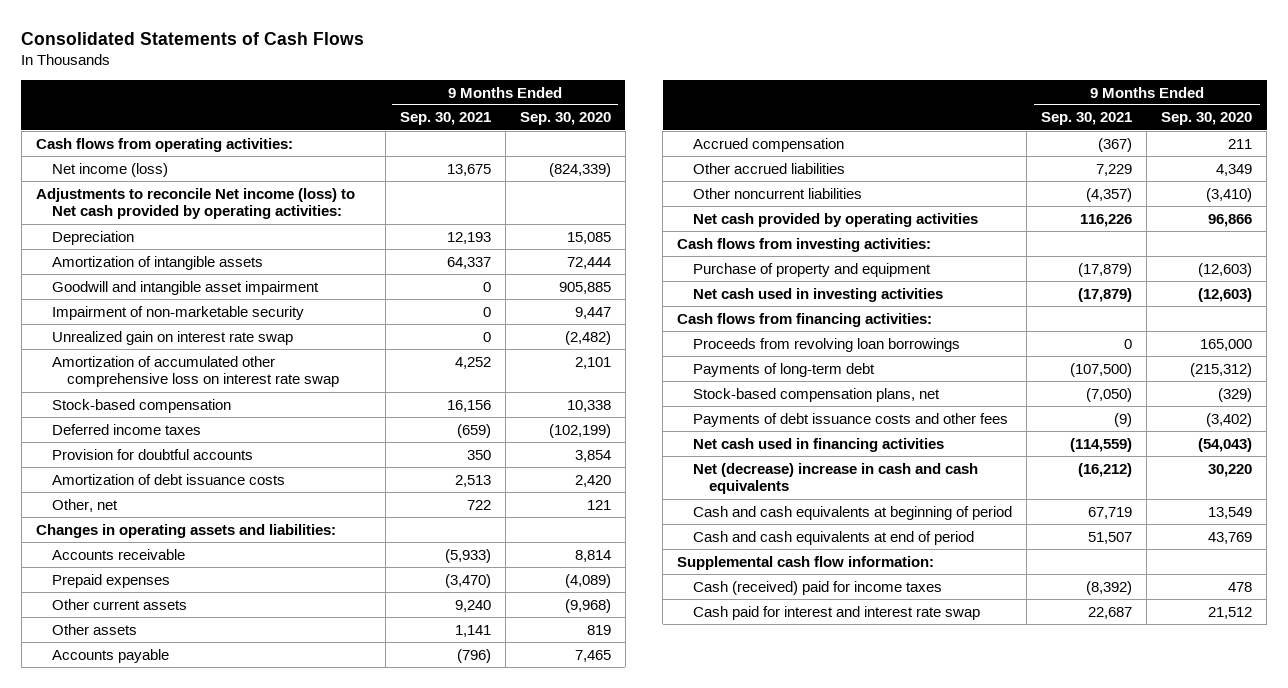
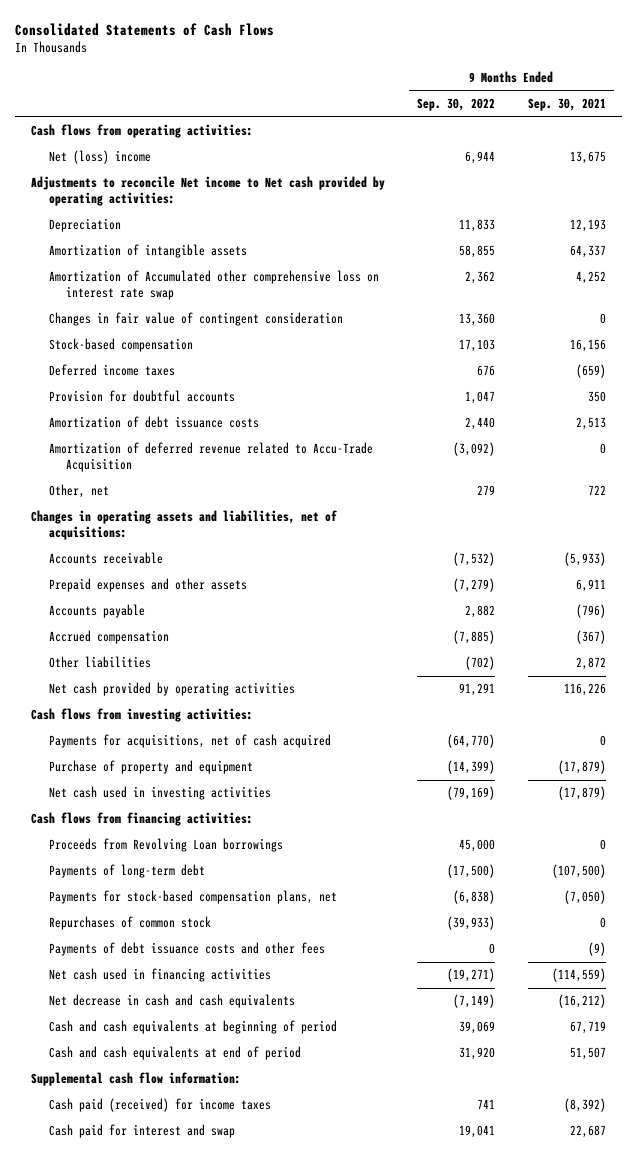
- | 9 Months Ended Sep. 30, 2021 | 9 Months Ended Sep. 30, 2020
+ | 9 Months Ended Sep. 30, 2022 | 9 Months Ended Sep. 30, 2021
- Net income (loss) | 13,675 | (824,339)
- Adjustments to reconcile Net income (loss) to Net cash provided by operating activities:
+ Net (loss) income | 6,944 | 13,675
+ Adjustments to reconcile Net income to Net cash provided by operating activities:
- Goodwill and intangible asset impairment | 0 | 905,885
- Impairment of non-marketable security | 0 | 9,447
- Unrealized gain on interest rate swap | 0 | (2,482)
- Amortization of accumulated other comprehensive loss on interest rate swap | 4,252 | 2,101
+ Amortization of Accumulated other comprehensive loss on interest rate swap | 2,362 | 4,252
+ Changes in fair value of contingent consideration | 13,360 | 0
+ Amortization of deferred revenue related to Accu-Trade Acquisition | (3,092) | 0
- Changes in operating assets and liabilities:
+ Changes in operating assets and liabilities, net of acquisitions:
- Prepaid expenses | (3,470) | (4,089)
- Other current assets | 9,240 | (9,968)
- Other assets | 1,141 | 819
+ Prepaid expenses and other assets | (7,279) | 6,911
- Other accrued liabilities | 7,229 | 4,349
- Other noncurrent liabilities | (4,357) | (3,410)
+ Other liabilities | (702) | 2,872
+ Payments for acquisitions, net of cash acquired | (64,770) | 0
- Proceeds from revolving loan borrowings | 0 | 165,000
+ Proceeds from Revolving Loan borrowings | 45,000 | 0
- Stock-based compensation plans, net | (7,050) | (329)
+ Payments for stock-based compensation plans, net | (6,838) | (7,050)
+ Repurchases of common stock | (39,933) | 0
- Net (decrease) increase in cash and cash equivalents | (16,212) | 30,220
+ Net decrease in cash and cash equivalents | (7,149) | (16,212)
- Cash (received) paid for income taxes | (8,392) | 478
- Cash paid for interest and interest rate swap | 22,687 | 21,512
+ Cash paid (received) for income taxes | 741 | (8,392)
+ Cash paid for interest and swap | 19,041 | 22,687

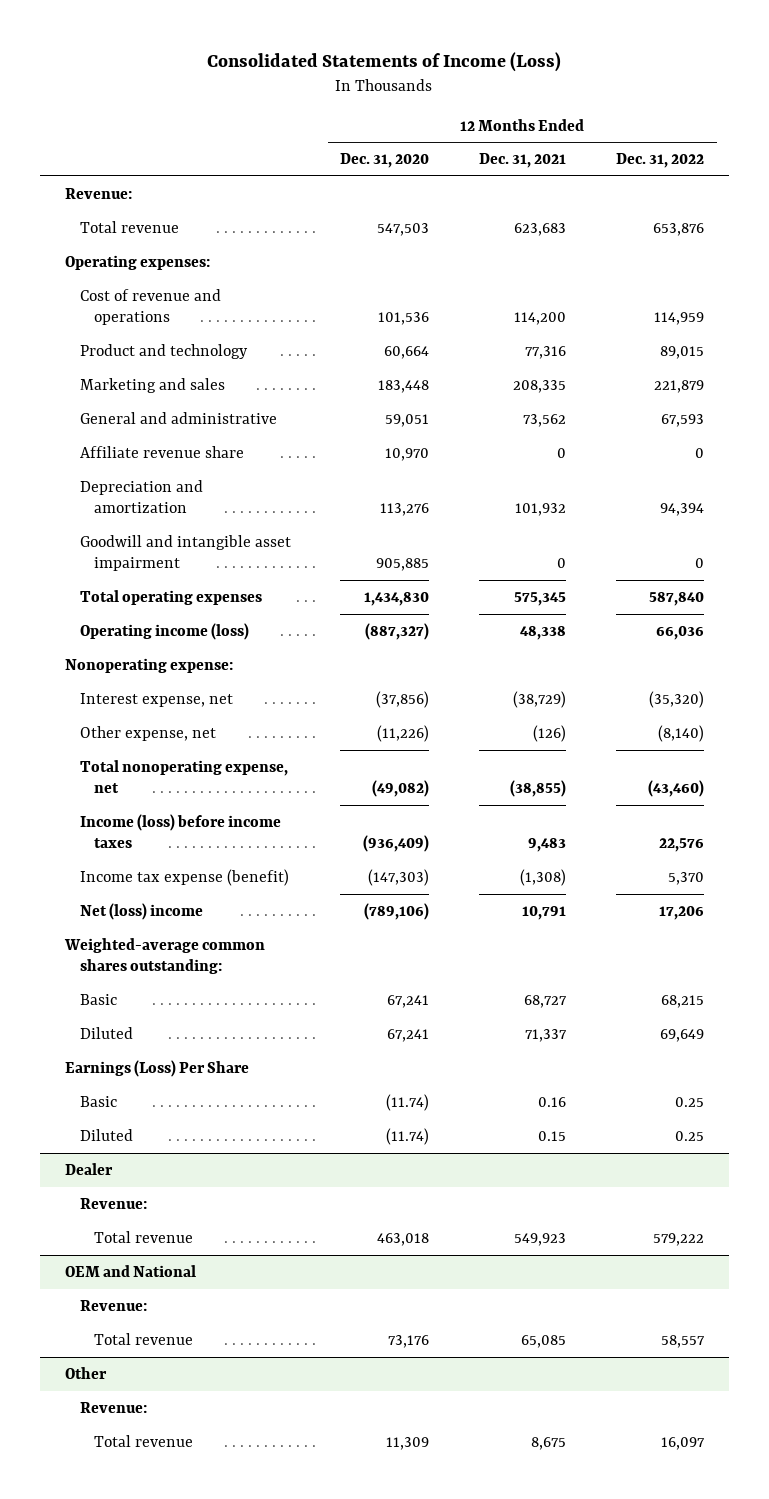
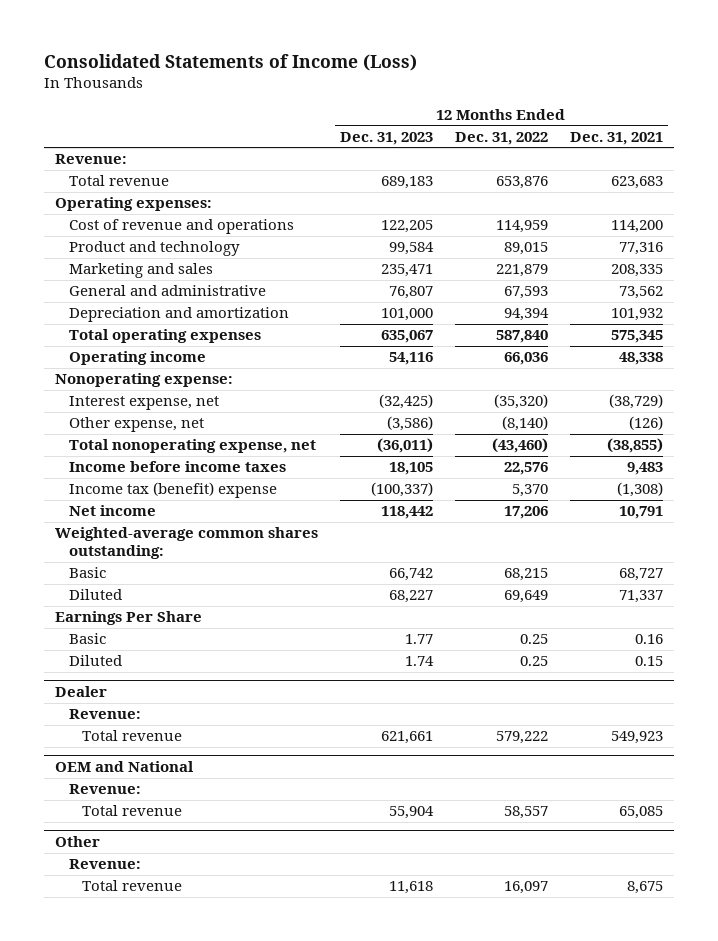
- | 12 Months Ended Dec. 31, 2020 | 12 Months Ended Dec. 31, 2021 | 12 Months Ended Dec. 31, 2022
+ | 12 Months Ended Dec. 31, 2023 | 12 Months Ended Dec. 31, 2022 | 12 Months Ended Dec. 31, 2021
- Affiliate revenue share | 10,970 | 0 | 0
- Goodwill and intangible asset impairment | 905,885 | 0 | 0
- Operating income (loss) | (887,327) | 48,338 | 66,036
+ Operating income | 54,116 | 66,036 | 48,338
- Income (loss) before income taxes | (936,409) | 9,483 | 22,576
- Income tax expense (benefit) | (147,303) | (1,308) | 5,370
- Net (loss) income | (789,106) | 10,791 | 17,206
+ Income before income taxes | 18,105 | 22,576 | 9,483
+ Income tax (benefit) expense | (100,337) | 5,370 | (1,308)
+ Net income | 118,442 | 17,206 | 10,791
- Earnings (Loss) Per Share
+ Earnings Per Share

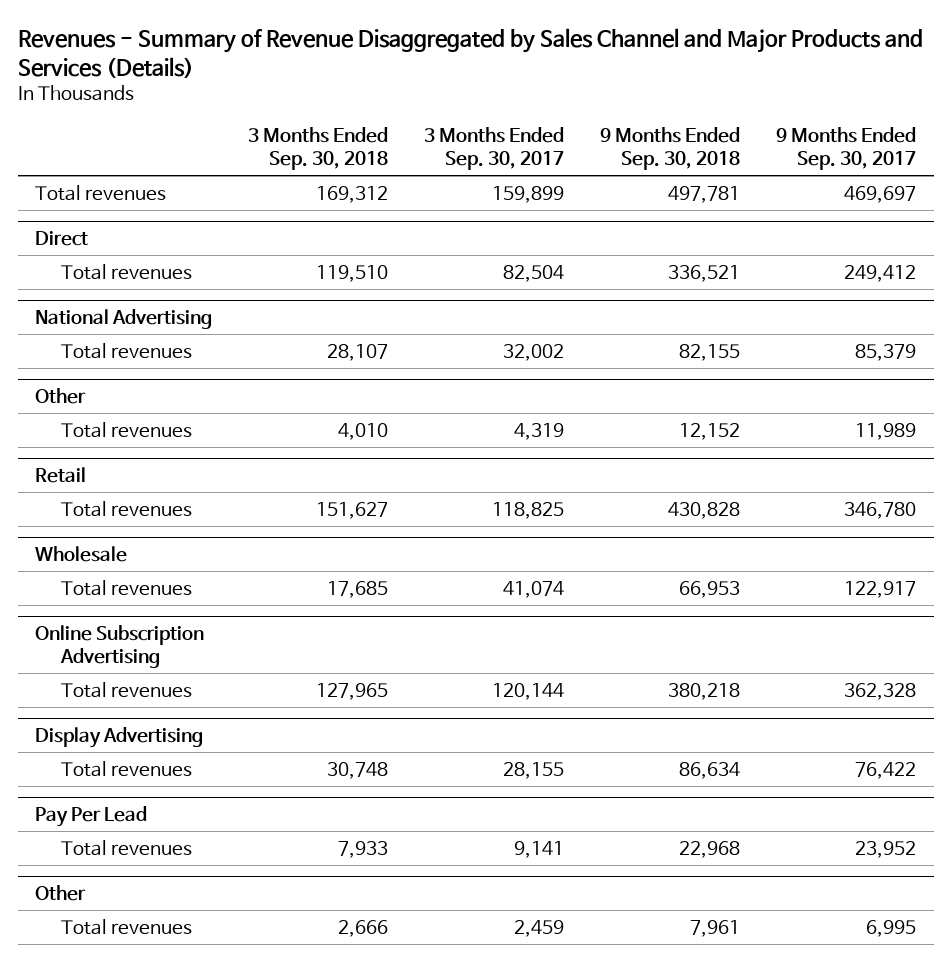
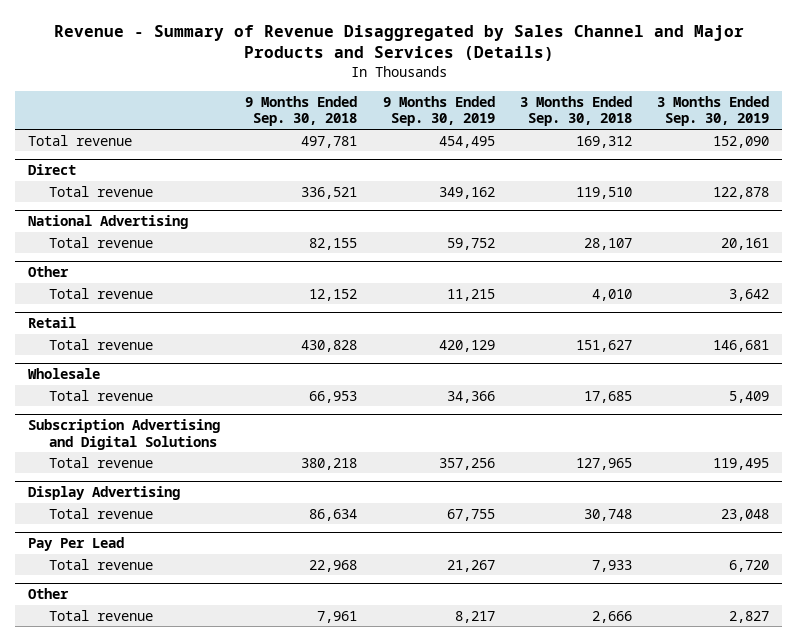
- Revenues - Summary of Revenue Disaggregated by Sales Channel and Major Products and Services (Details)
+ Revenue - Summary of Revenue Disaggregated by Sales Channel and Major Products and Services (Details)
- | 3 Months Ended Sep. 30, 2018 | 3 Months Ended Sep. 30, 2017 | 9 Months Ended Sep. 30, 2018 | 9 Months Ended Sep. 30, 2017
+ | 9 Months Ended Sep. 30, 2018 | 9 Months Ended Sep. 30, 2019 | 3 Months Ended Sep. 30, 2018 | 3 Months Ended Sep. 30, 2019
- Total revenues | 169,312 | 159,899 | 497,781 | 469,697
+ Total revenue | 497,781 | 454,495 | 169,312 | 152,090
@ Direct
- Total revenues | 119,510 | 82,504 | 336,521 | 249,412
+ Total revenue | 336,521 | 349,162 | 119,510 | 122,878
@ National Advertising
- Total revenues | 28,107 | 32,002 | 82,155 | 85,379
+ Total revenue | 82,155 | 59,752 | 28,107 | 20,161
@ Other
- Total revenues | 4,010 | 4,319 | 12,152 | 11,989
+ Total revenue | 12,152 | 11,215 | 4,010 | 3,642
@ Retail
- Total revenues | 151,627 | 118,825 | 430,828 | 346,780
+ Total revenue | 430,828 | 420,129 | 151,627 | 146,681
@ Wholesale
- Total revenues | 17,685 | 41,074 | 66,953 | 122,917
- Online Subscription Advertising
- Total revenues | 127,965 | 120,144 | 380,218 | 362,328
@ Wholesale
+ Total revenue | 66,953 | 34,366 | 17,685 | 5,409
+ Subscription Advertising and Digital Solutions
+ Total revenue | 380,218 | 357,256 | 127,965 | 119,495
@ Display Advertising
- Total revenues | 30,748 | 28,155 | 86,634 | 76,422
+ Total revenue | 86,634 | 67,755 | 30,748 | 23,048
@ Pay Per Lead
- Total revenues | 7,933 | 9,141 | 22,968 | 23,952
+ Total revenue | 22,968 | 21,267 | 7,933 | 6,720
@ Other
- Total revenues | 2,666 | 2,459 | 7,961 | 6,995
+ Total revenue | 7,961 | 8,217 | 2,666 | 2,827

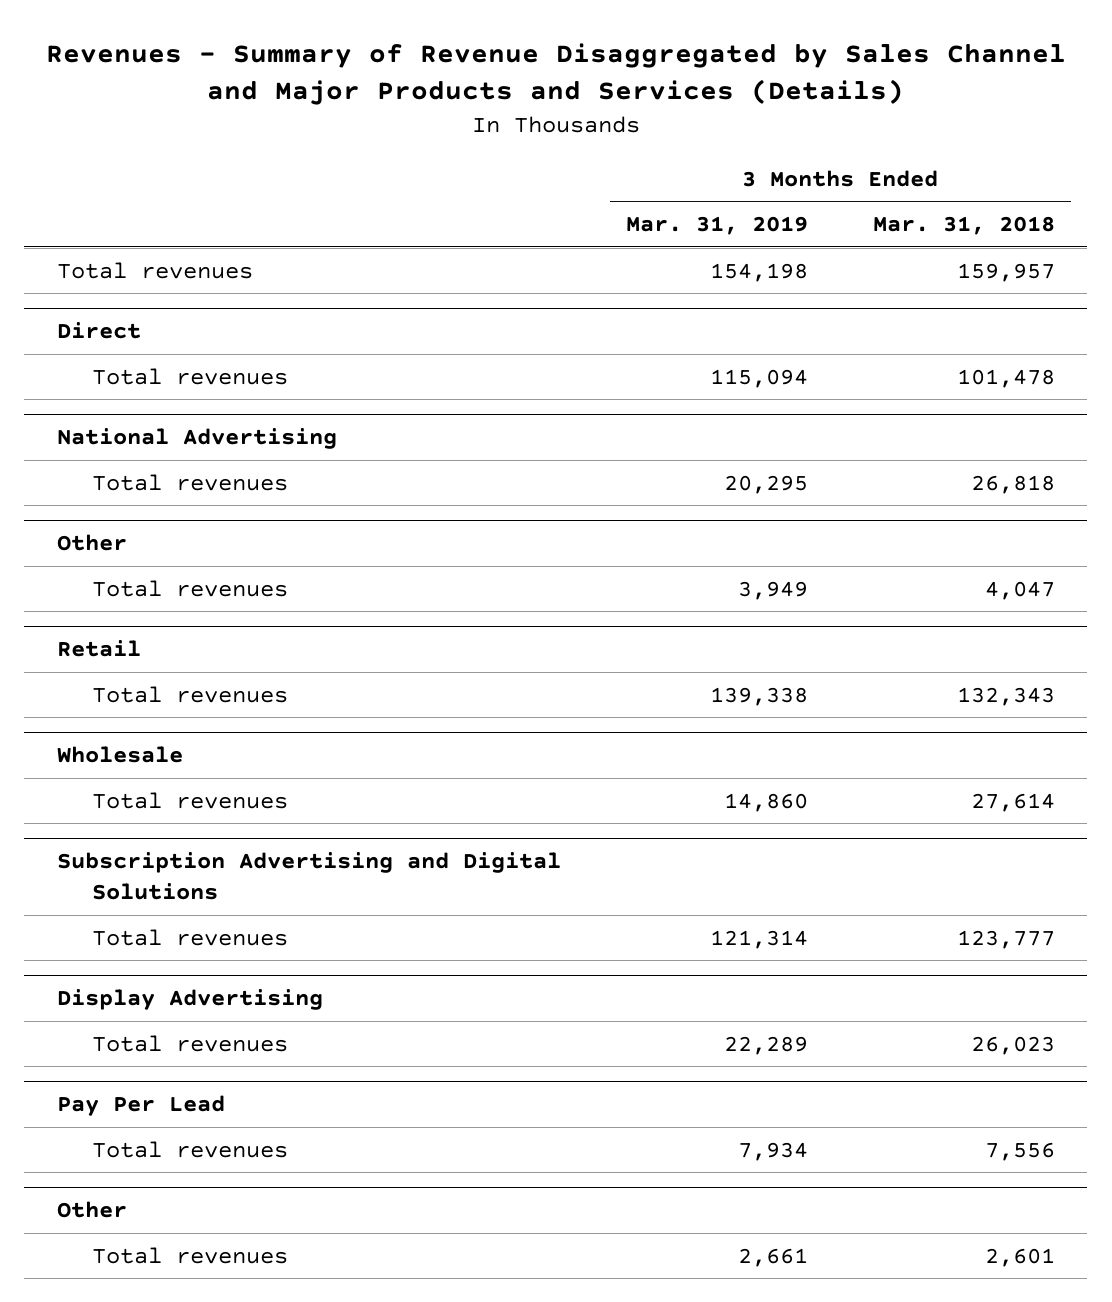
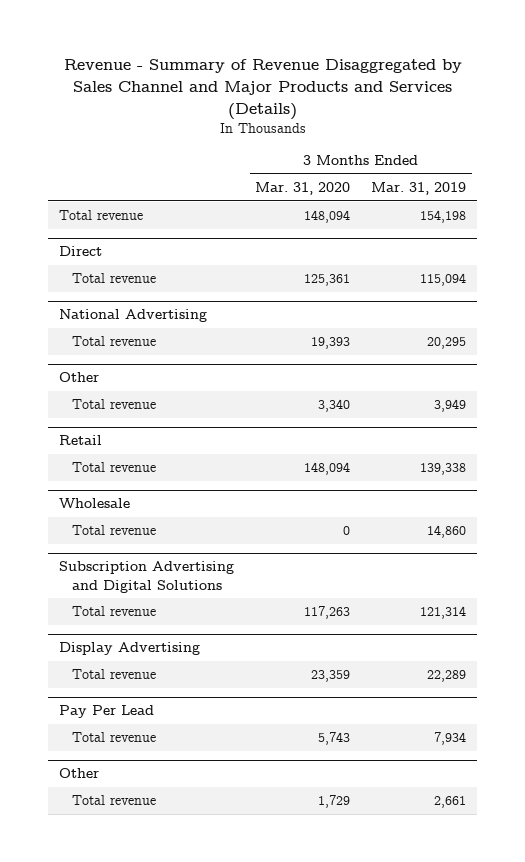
- Revenues - Summary of Revenue Disaggregated by Sales Channel and Major Products and Services (Details)
+ Revenue - Summary of Revenue Disaggregated by Sales Channel and Major Products and Services (Details)
- | 3 Months Ended Mar. 31, 2019 | 3 Months Ended Mar. 31, 2018
+ | 3 Months Ended Mar. 31, 2020 | 3 Months Ended Mar. 31, 2019
- Total revenues | 154,198 | 159,957
+ Total revenue | 148,094 | 154,198
@ Direct
- Total revenues | 115,094 | 101,478
+ Total revenue | 125,361 | 115,094
@ National Advertising
- Total revenues | 20,295 | 26,818
+ Total revenue | 19,393 | 20,295
@ Other
- Total revenues | 3,949 | 4,047
+ Total revenue | 3,340 | 3,949
@ Retail
- Total revenues | 139,338 | 132,343
+ Total revenue | 148,094 | 139,338
@ Wholesale
- Total revenues | 14,860 | 27,614
+ Total revenue | 0 | 14,860
@ Subscription Advertising and Digital Solutions
- Total revenues | 121,314 | 123,777
+ Total revenue | 117,263 | 121,314
@ Display Advertising
- Total revenues | 22,289 | 26,023
+ Total revenue | 23,359 | 22,289
@ Pay Per Lead
- Total revenues | 7,934 | 7,556
+ Total revenue | 5,743 | 7,934
@ Other
- Total revenues | 2,661 | 2,601
+ Total revenue | 1,729 | 2,661

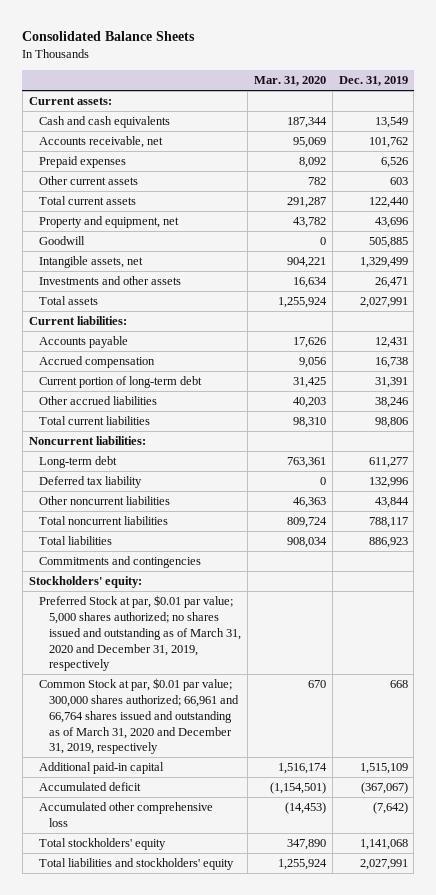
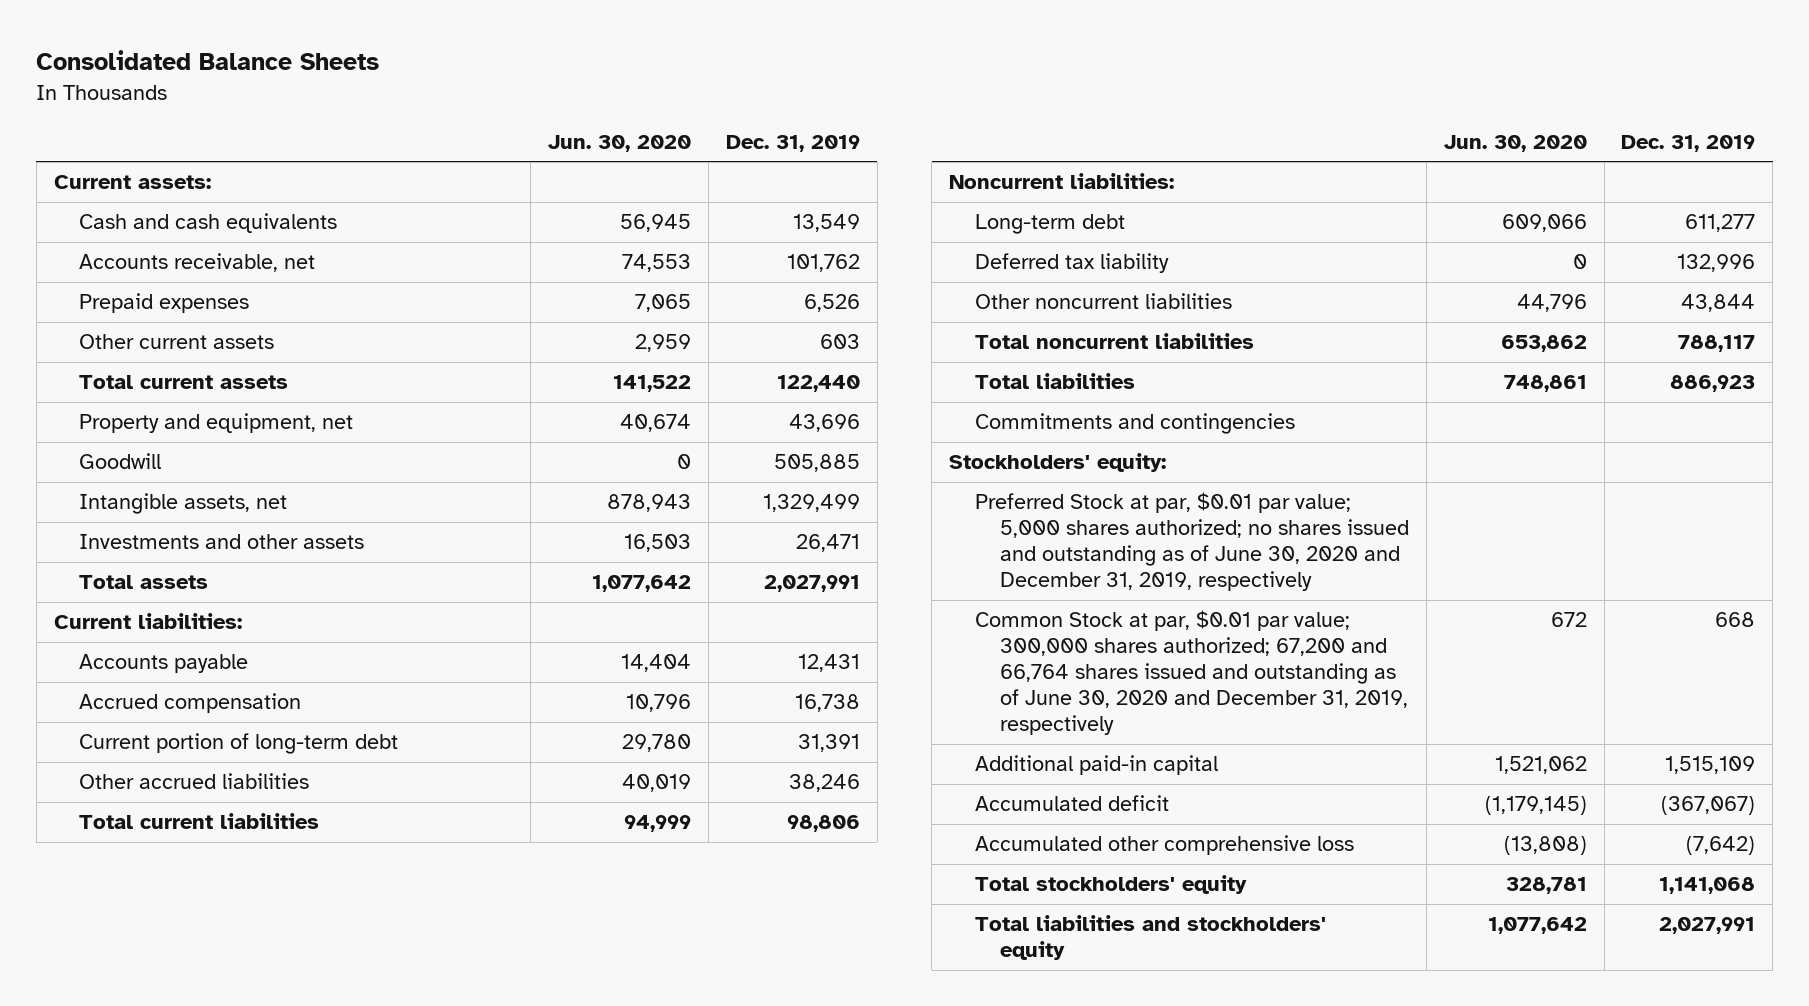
- | Mar. 31, 2020 | Dec. 31, 2019
+ | Jun. 30, 2020 | Dec. 31, 2019
- Preferred Stock at par, $0.01 par value; 5,000 shares authorized; no shares issued and outstanding as of March 31, 2020 and December 31, 2019, respectively
- Common Stock at par, $0.01 par value; 300,000 shares authorized; 66,961 and 66,764 shares issued and outstanding as of March 31, 2020 and December 31, 2019, respectively | 670 | 668
+ Preferred Stock at par, $0.01 par value; 5,000 shares authorized; no shares issued and outstanding as of June 30, 2020 and December 31, 2019, respectively
+ Common Stock at par, $0.01 par value; 300,000 shares authorized; 67,200 and 66,764 shares issued and outstanding as of June 30, 2020 and December 31, 2019, respectively | 672 | 668

